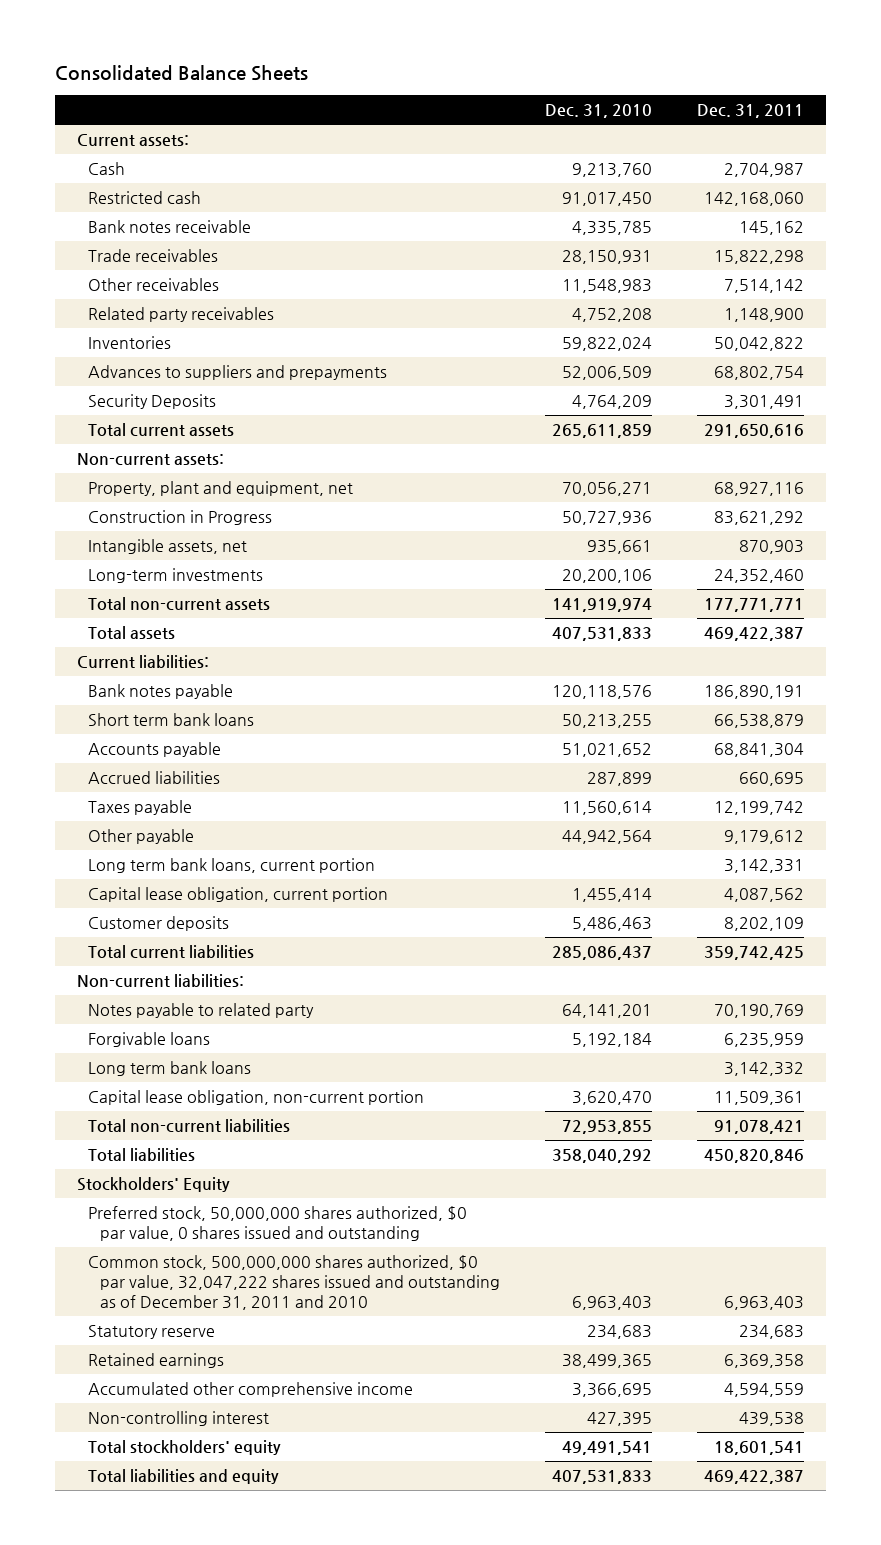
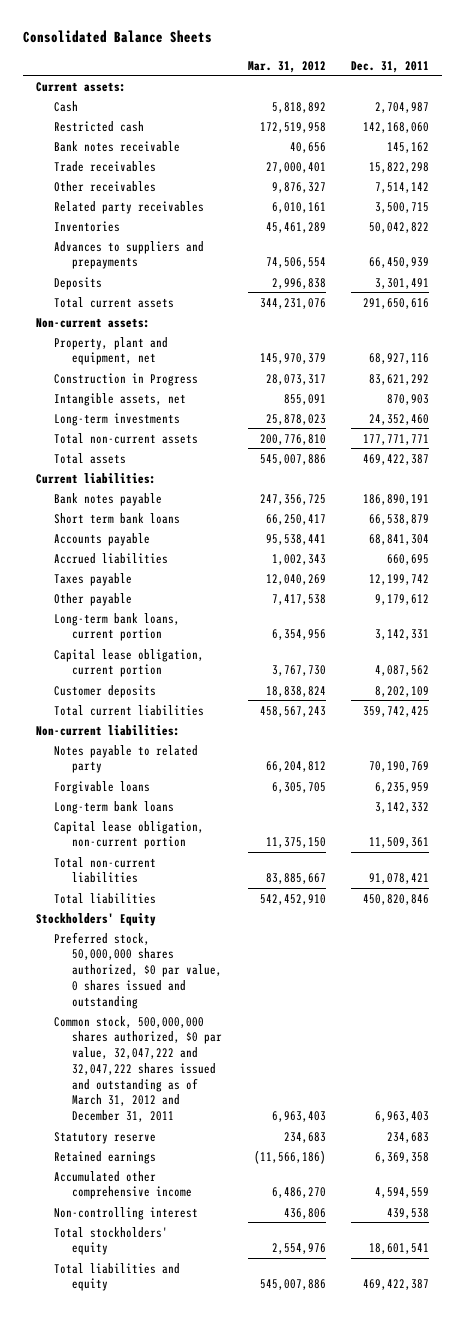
- | Dec. 31, 2010 | Dec. 31, 2011
+ | Mar. 31, 2012 | Dec. 31, 2011
- Related party receivables | 4,752,208 | 1,148,900
+ Related party receivables | 6,010,161 | 3,500,715
- Advances to suppliers and prepayments | 52,006,509 | 68,802,754
- Security Deposits | 4,764,209 | 3,301,491
+ Advances to suppliers and prepayments | 74,506,554 | 66,450,939
+ Deposits | 2,996,838 | 3,301,491
- Long term bank loans, current portion | | 3,142,331
+ Long-term bank loans, current portion | 6,354,956 | 3,142,331
- Long term bank loans | | 3,142,332
+ Long-term bank loans | | 3,142,332
- Common stock, 500,000,000 shares authorized, $0 par value, 32,047,222 shares issued and outstanding as of December 31, 2011 and 2010 | 6,963,403 | 6,963,403
+ Common stock, 500,000,000 shares authorized, $0 par value, 32,047,222 and 32,047,222 shares issued and outstanding as of March 31, 2012 and December 31, 2011 | 6,963,403 | 6,963,403

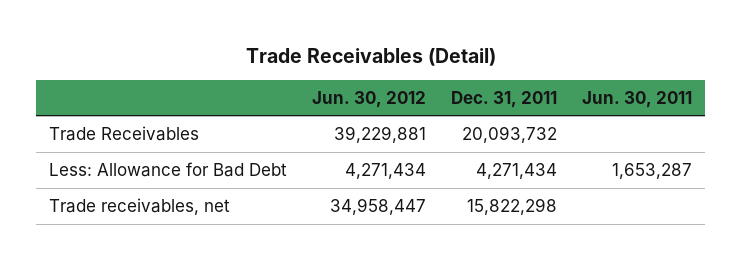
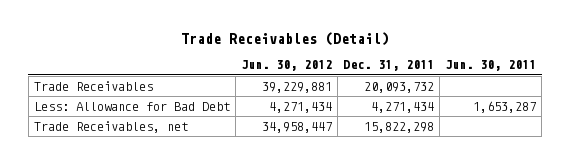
- Trade receivables, net | 34,958,447 | 15,822,298 |
+ Trade Receivables, net | 34,958,447 | 15,822,298 |

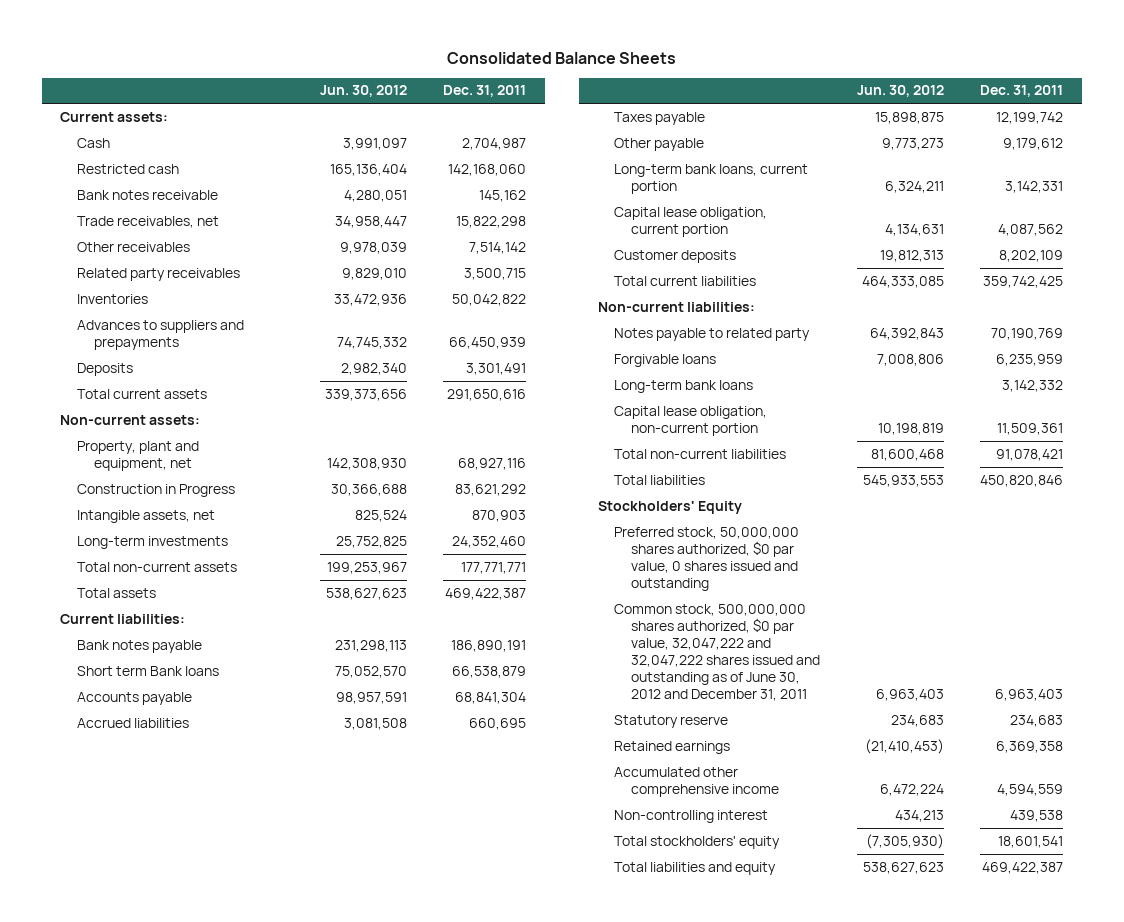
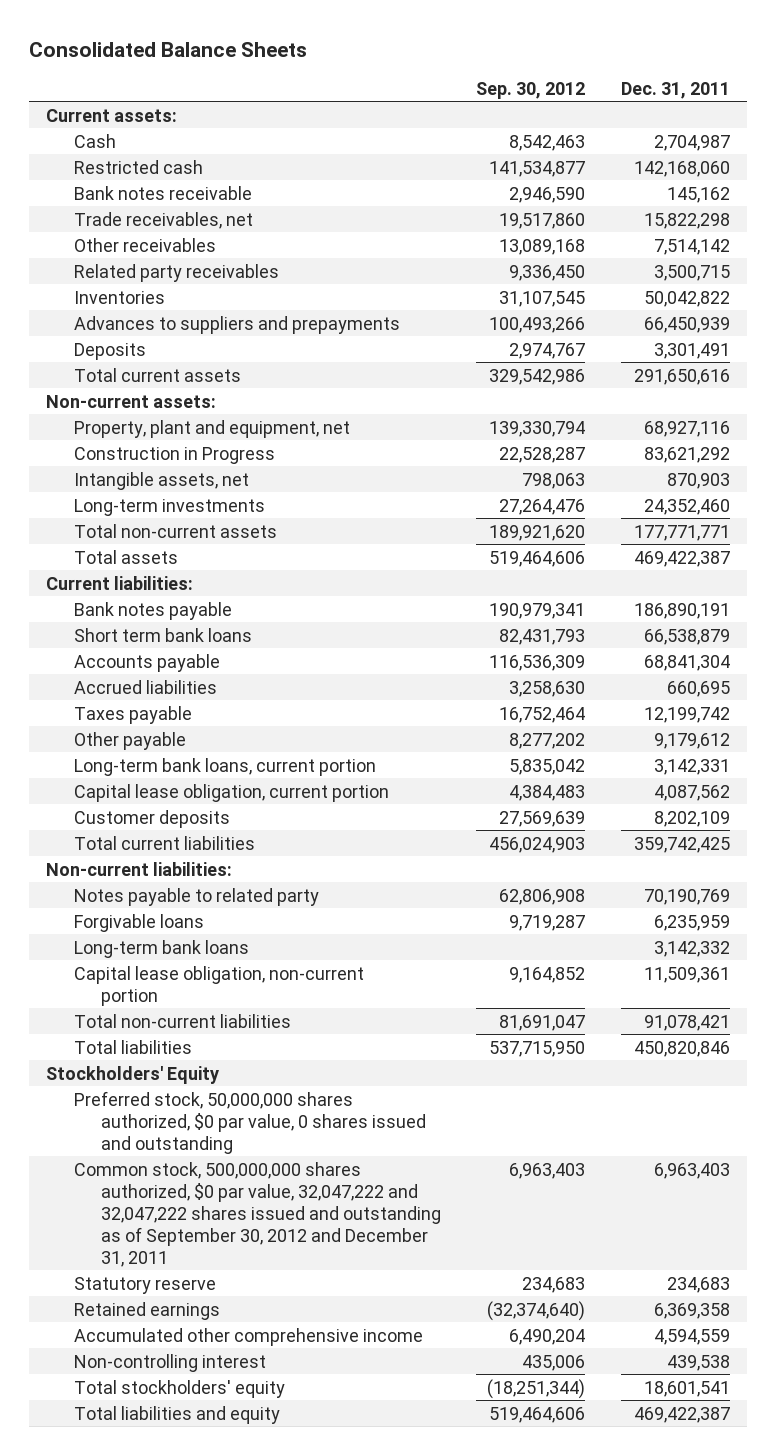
- | Jun. 30, 2012 | Dec. 31, 2011
+ | Sep. 30, 2012 | Dec. 31, 2011
- Short term Bank loans | 75,052,570 | 66,538,879
+ Short term bank loans | 82,431,793 | 66,538,879
- Common stock, 500,000,000 shares authorized, $0 par value, 32,047,222 and 32,047,222 shares issued and outstanding as of June 30, 2012 and December 31, 2011 | 6,963,403 | 6,963,403
+ Common stock, 500,000,000 shares authorized, $0 par value, 32,047,222 and 32,047,222 shares issued and outstanding as of September 30, 2012 and December 31, 2011 | 6,963,403 | 6,963,403

